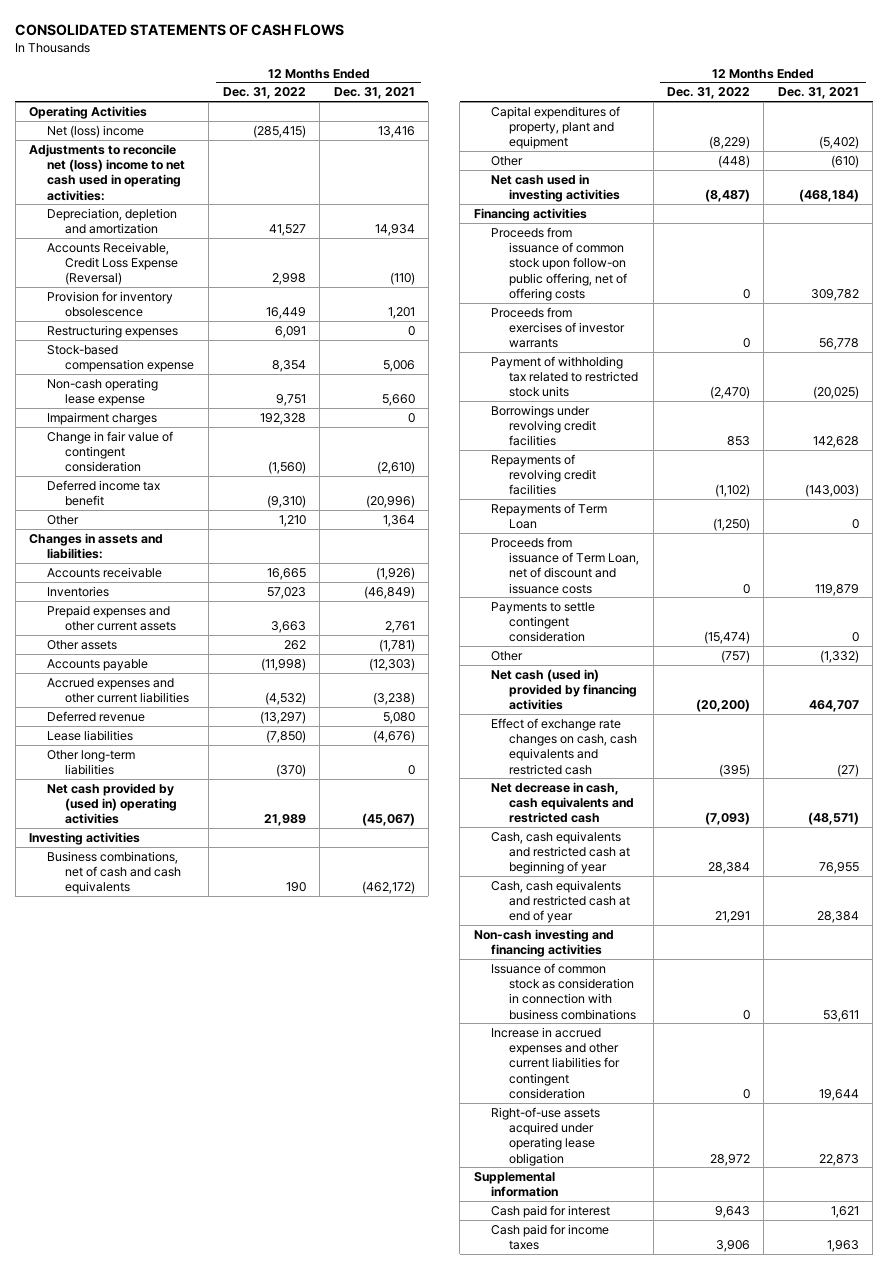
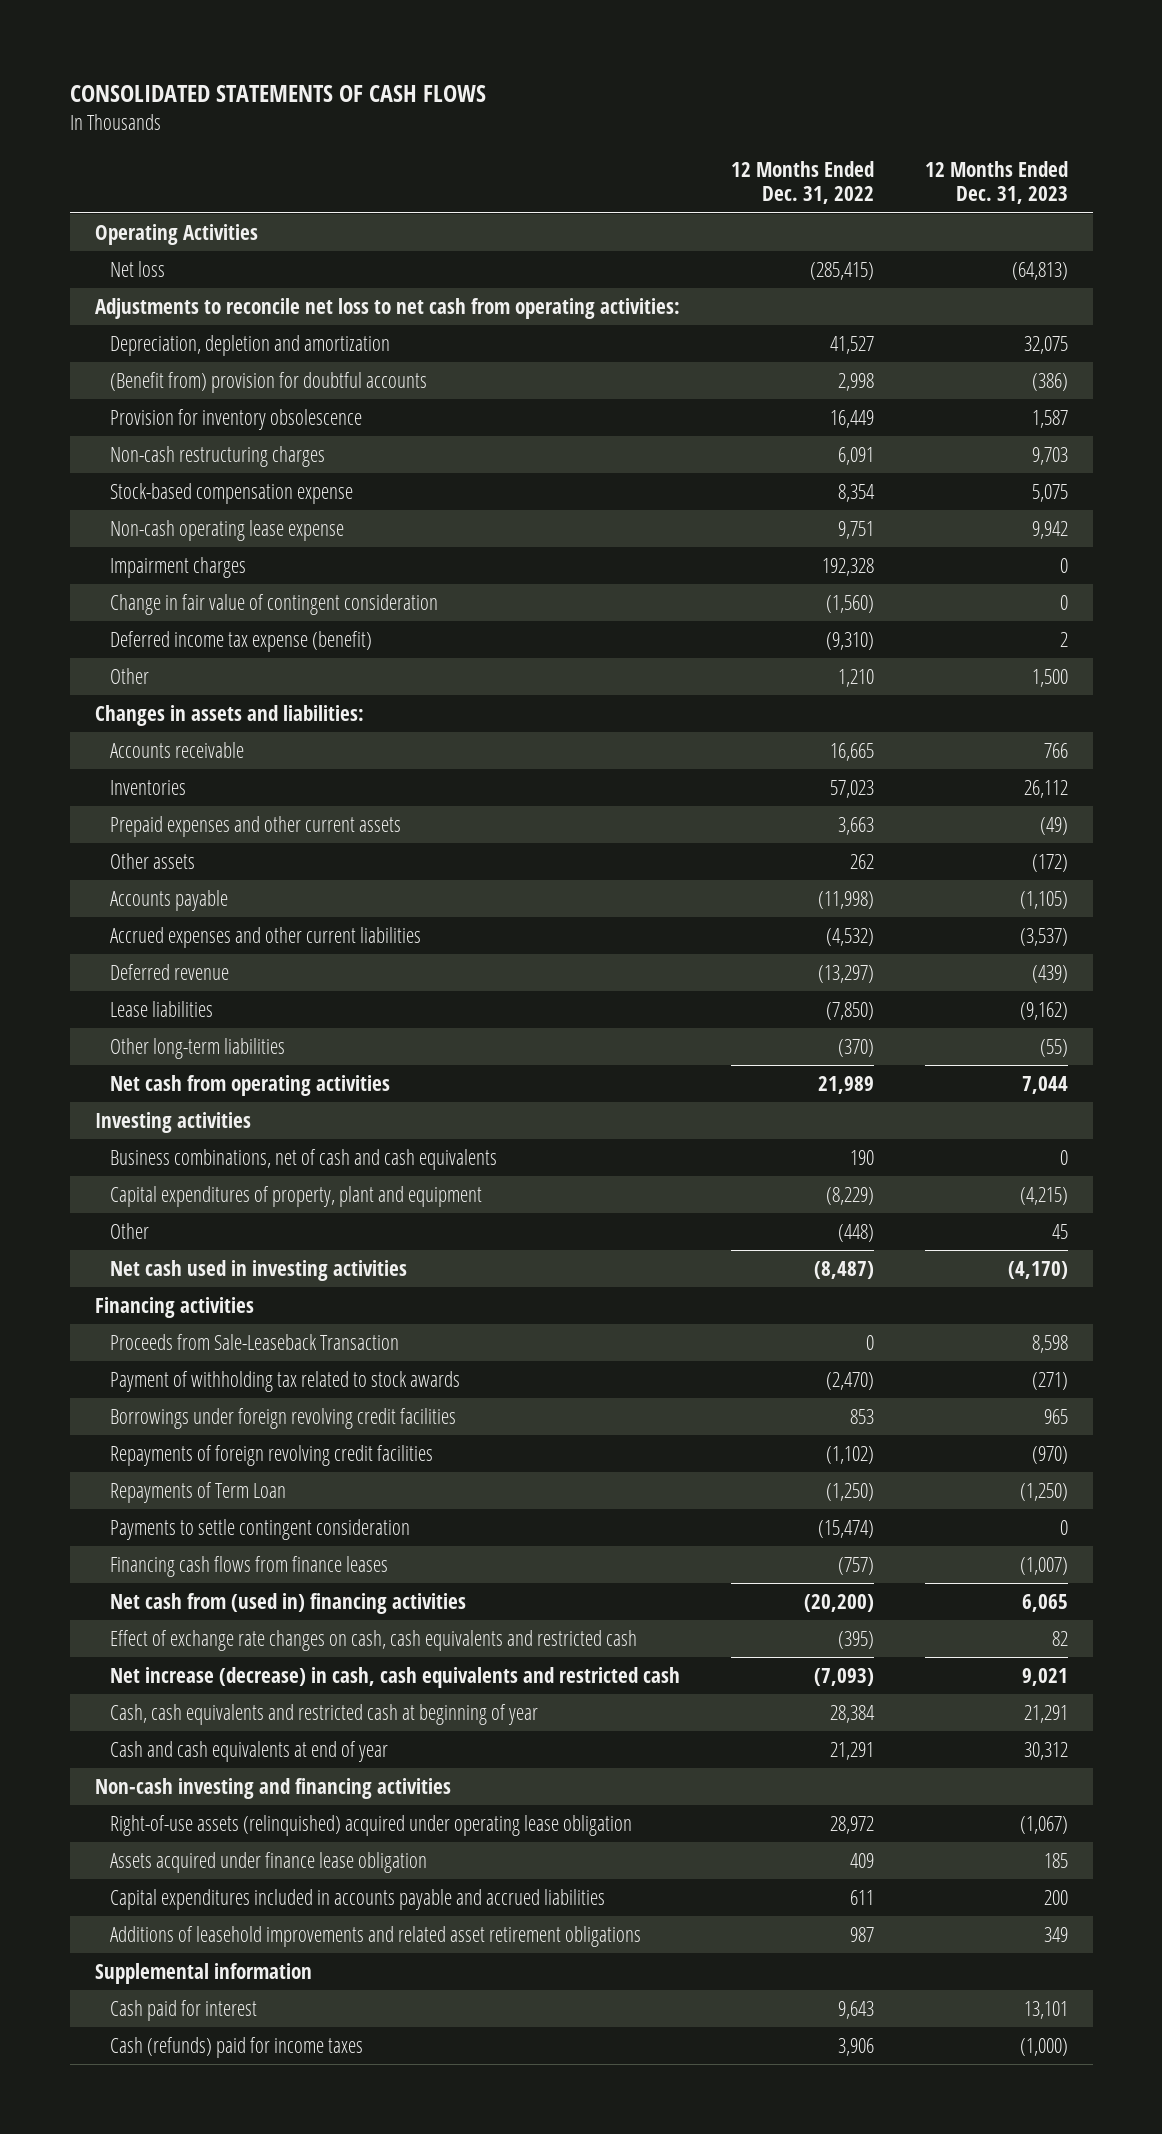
- | 12 Months Ended Dec. 31, 2022 | 12 Months Ended Dec. 31, 2021
+ | 12 Months Ended Dec. 31, 2022 | 12 Months Ended Dec. 31, 2023
- Net (loss) income | (285,415) | 13,416
- Adjustments to reconcile net (loss) income to net cash used in operating activities:
+ Net loss | (285,415) | (64,813)
+ Adjustments to reconcile net loss to net cash from operating activities:
- Accounts Receivable, Credit Loss Expense (Reversal) | 2,998 | (110)
+ (Benefit from) provision for doubtful accounts | 2,998 | (386)
- Restructuring expenses | 6,091 | 0
+ Non-cash restructuring charges | 6,091 | 9,703
- Deferred income tax benefit | (9,310) | (20,996)
+ Deferred income tax expense (benefit) | (9,310) | 2
- Net cash provided by (used in) operating activities | 21,989 | (45,067)
+ Net cash from operating activities | 21,989 | 7,044
- Proceeds from issuance of common stock upon follow-on public offering, net of offering costs | 0 | 309,782
- Proceeds from exercises of investor warrants | 0 | 56,778
- Payment of withholding tax related to restricted stock units | (2,470) | (20,025)
- Borrowings under revolving credit facilities | 853 | 142,628
- Repayments of revolving credit facilities | (1,102) | (143,003)
+ Proceeds from Sale-Leaseback Transaction | 0 | 8,598
+ Payment of withholding tax related to stock awards | (2,470) | (271)
+ Borrowings under foreign revolving credit facilities | 853 | 965
+ Repayments of foreign revolving credit facilities | (1,102) | (970)
- Proceeds from issuance of Term Loan, net of discount and issuance costs | 0 | 119,879
- Other | (757) | (1,332)
- Net cash (used in) provided by financing activities | (20,200) | 464,707
+ Financing cash flows from finance leases | (757) | (1,007)
+ Net cash from (used in) financing activities | (20,200) | 6,065
- Net decrease in cash, cash equivalents and restricted cash | (7,093) | (48,571)
+ Net increase (decrease) in cash, cash equivalents and restricted cash | (7,093) | 9,021
- Cash, cash equivalents and restricted cash at end of year | 21,291 | 28,384
+ Cash and cash equivalents at end of year | 21,291 | 30,312
- Issuance of common stock as consideration in connection with business combinations | 0 | 53,611
- Increase in accrued expenses and other current liabilities for contingent consideration | 0 | 19,644
- Right-of-use assets acquired under operating lease obligation | 28,972 | 22,873
+ Right-of-use assets (relinquished) acquired under operating lease obligation | 28,972 | (1,067)
+ Assets acquired under finance lease obligation | 409 | 185
+ Capital expenditures included in accounts payable and accrued liabilities | 611 | 200
+ Additions of leasehold improvements and related asset retirement obligations | 987 | 349
- Cash paid for income taxes | 3,906 | 1,963
+ Cash (refunds) paid for income taxes | 3,906 | (1,000)

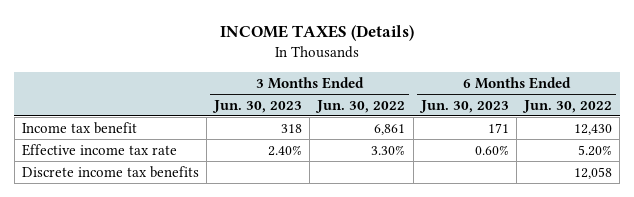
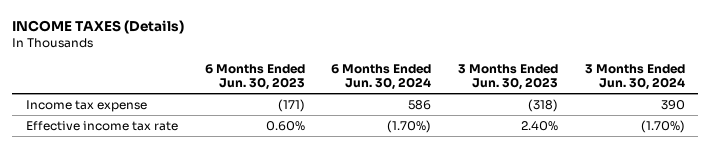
- | 3 Months Ended Jun. 30, 2023 | 3 Months Ended Jun. 30, 2022 | 6 Months Ended Jun. 30, 2023 | 6 Months Ended Jun. 30, 2022
+ | 6 Months Ended Jun. 30, 2023 | 6 Months Ended Jun. 30, 2024 | 3 Months Ended Jun. 30, 2023 | 3 Months Ended Jun. 30, 2024
- Income tax benefit | 318 | 6,861 | 171 | 12,430
+ Income tax expense | (171) | 586 | (318) | 390
- Discrete income tax benefits | | | | 12,058

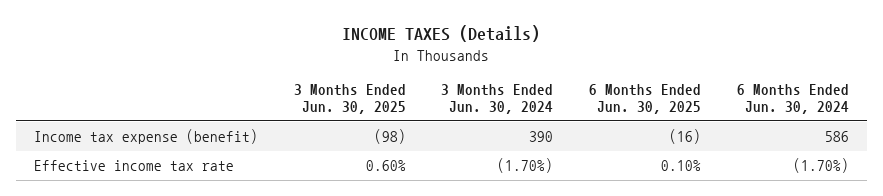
- | 6 Months Ended Jun. 30, 2023 | 6 Months Ended Jun. 30, 2024 | 3 Months Ended Jun. 30, 2023 | 3 Months Ended Jun. 30, 2024
+ | 3 Months Ended Jun. 30, 2025 | 3 Months Ended Jun. 30, 2024 | 6 Months Ended Jun. 30, 2025 | 6 Months Ended Jun. 30, 2024
- Income tax expense | (171) | 586 | (318) | 390
+ Income tax expense (benefit) | (98) | 390 | (16) | 586

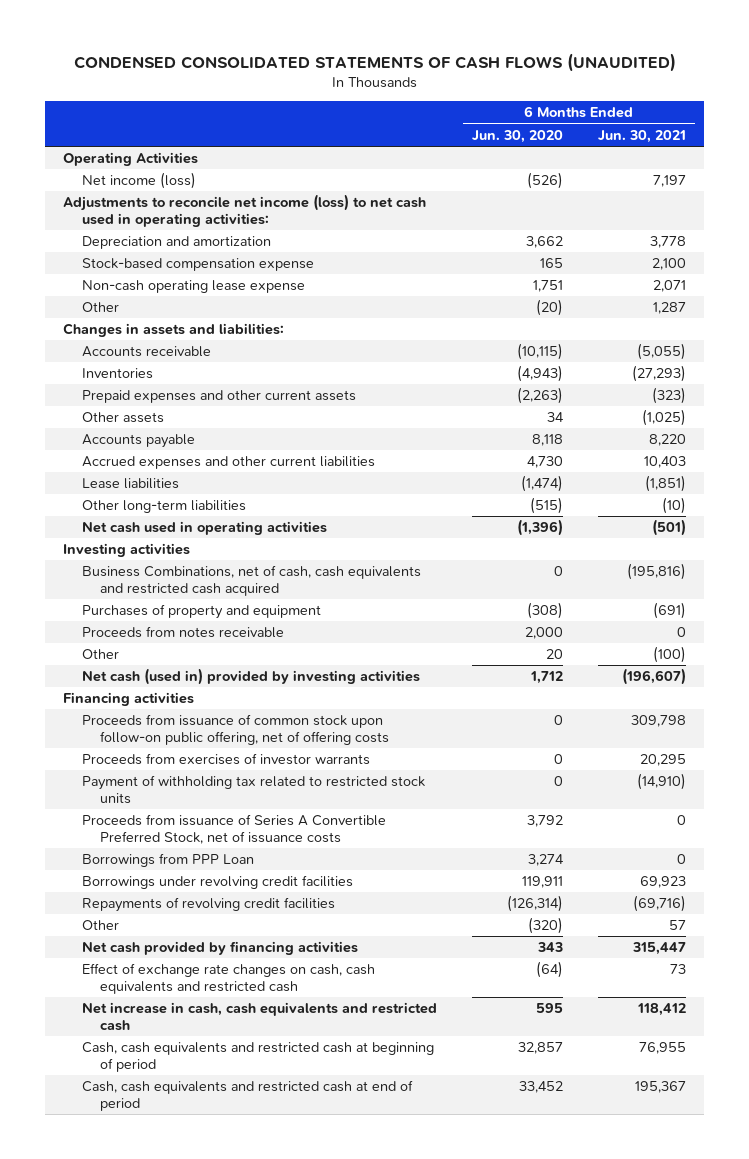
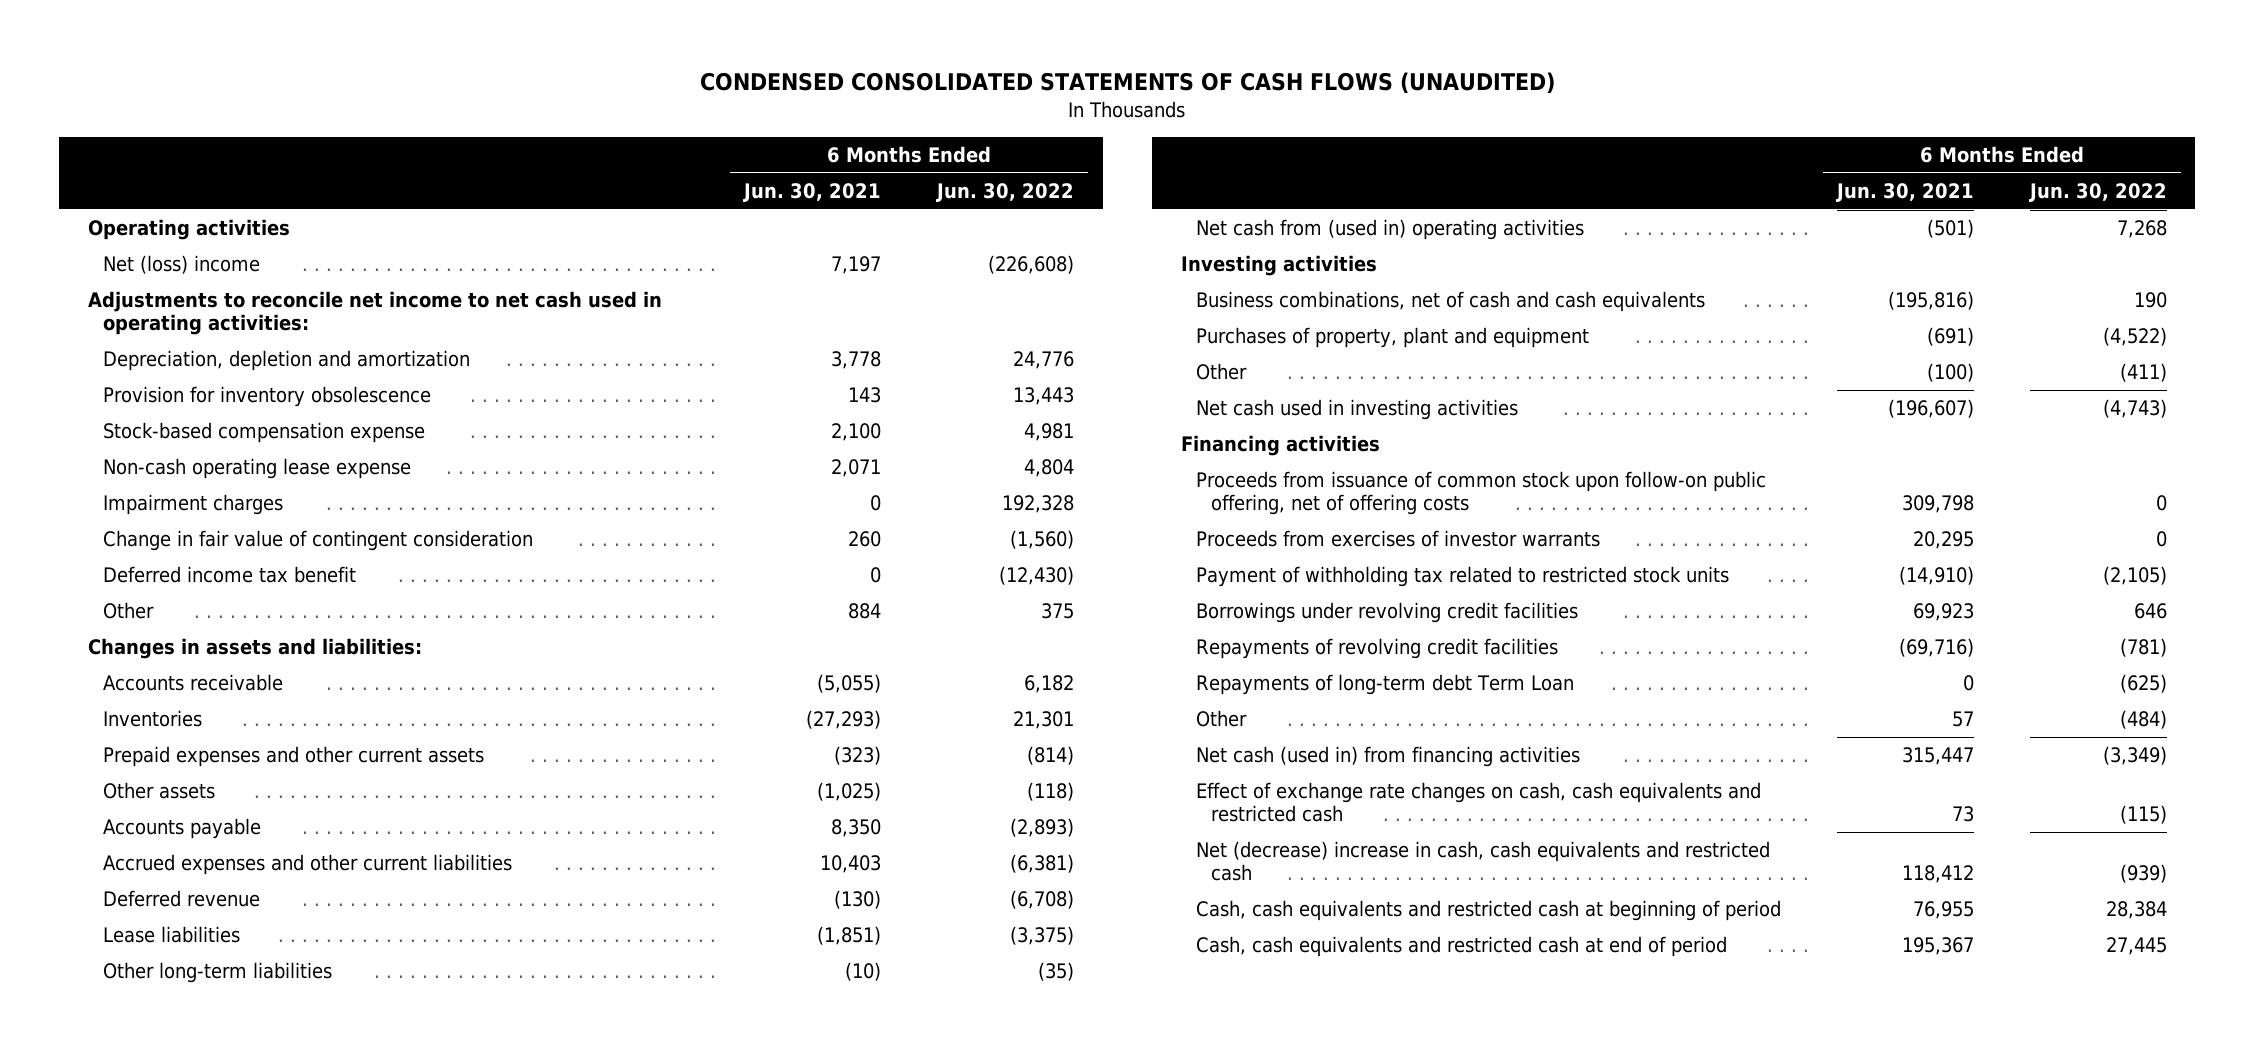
- | 6 Months Ended Jun. 30, 2020 | 6 Months Ended Jun. 30, 2021
+ | 6 Months Ended Jun. 30, 2021 | 6 Months Ended Jun. 30, 2022
- Operating Activities
- Net income (loss) | (526) | 7,197
- Adjustments to reconcile net income (loss) to net cash used in operating activities:
- Depreciation and amortization | 3,662 | 3,778
+ Operating activities
+ Net (loss) income | 7,197 | (226,608)
+ Adjustments to reconcile net income to net cash used in operating activities:
+ Depreciation, depletion and amortization | 3,778 | 24,776
+ Provision for inventory obsolescence | 143 | 13,443
- Other | (20) | 1,287
+ Impairment charges | 0 | 192,328
+ Change in fair value of contingent consideration | 260 | (1,560)
+ Deferred income tax benefit | 0 | (12,430)
+ Other | 884 | 375
- Accounts payable | 8,118 | 8,220
+ Accounts payable | 8,350 | (2,893)
+ Deferred revenue | (130) | (6,708)
- Net cash used in operating activities | (1,396) | (501)
+ Net cash from (used in) operating activities | (501) | 7,268
- Business Combinations, net of cash, cash equivalents and restricted cash acquired | 0 | (195,816)
- Purchases of property and equipment | (308) | (691)
- Proceeds from notes receivable | 2,000 | 0
+ Business combinations, net of cash and cash equivalents | (195,816) | 190
+ Purchases of property, plant and equipment | (691) | (4,522)
- Net cash (used in) provided by investing activities | 1,712 | (196,607)
+ Net cash used in investing activities | (196,607) | (4,743)
- Proceeds from issuance of Series A Convertible Preferred Stock, net of issuance costs | 3,792 | 0
- Borrowings from PPP Loan | 3,274 | 0
+ Repayments of long-term debt Term Loan | 0 | (625)
- Net cash provided by financing activities | 343 | 315,447
+ Net cash (used in) from financing activities | 315,447 | (3,349)
- Net increase in cash, cash equivalents and restricted cash | 595 | 118,412
+ Net (decrease) increase in cash, cash equivalents and restricted cash | 118,412 | (939)

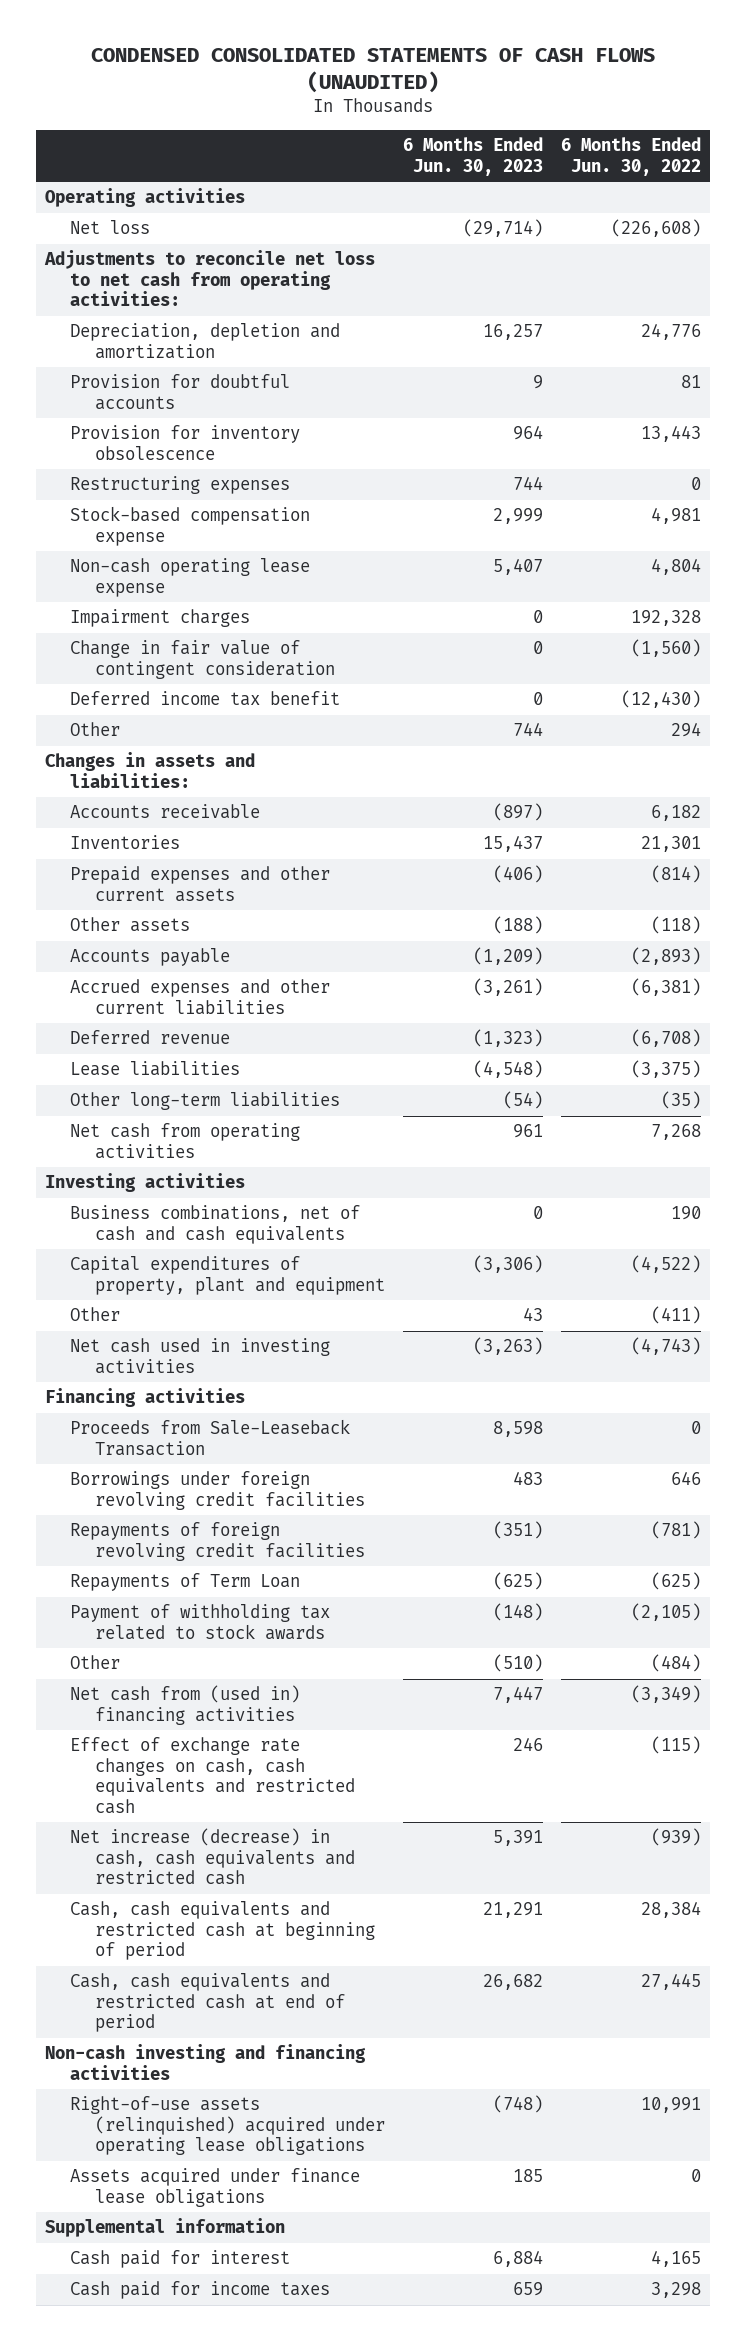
- | 6 Months Ended Jun. 30, 2021 | 6 Months Ended Jun. 30, 2022
+ | 6 Months Ended Jun. 30, 2023 | 6 Months Ended Jun. 30, 2022
- Net (loss) income | 7,197 | (226,608)
- Adjustments to reconcile net income to net cash used in operating activities:
+ Net loss | (29,714) | (226,608)
+ Adjustments to reconcile net loss to net cash from operating activities:
+ Provision for doubtful accounts | 9 | 81
+ Restructuring expenses | 744 | 0
- Other | 884 | 375
+ Other | 744 | 294
- Net cash from (used in) operating activities | (501) | 7,268
+ Net cash from operating activities | 961 | 7,268
- Purchases of property, plant and equipment | (691) | (4,522)
+ Capital expenditures of property, plant and equipment | (3,306) | (4,522)
- Proceeds from issuance of common stock upon follow-on public offering, net of offering costs | 309,798 | 0
- Proceeds from exercises of investor warrants | 20,295 | 0
- Payment of withholding tax related to restricted stock units | (14,910) | (2,105)
- Borrowings under revolving credit facilities | 69,923 | 646
- Repayments of revolving credit facilities | (69,716) | (781)
- Repayments of long-term debt Term Loan | 0 | (625)
+ Proceeds from Sale-Leaseback Transaction | 8,598 | 0
+ Borrowings under foreign revolving credit facilities | 483 | 646
+ Repayments of foreign revolving credit facilities | (351) | (781)
+ Repayments of Term Loan | (625) | (625)
+ Payment of withholding tax related to stock awards | (148) | (2,105)
- Net cash (used in) from financing activities | 315,447 | (3,349)
+ Net cash from (used in) financing activities | 7,447 | (3,349)
- Net (decrease) increase in cash, cash equivalents and restricted cash | 118,412 | (939)
+ Net increase (decrease) in cash, cash equivalents and restricted cash | 5,391 | (939)
+ Non-cash investing and financing activities
+ Right-of-use assets (relinquished) acquired under operating lease obligations | (748) | 10,991
+ Assets acquired under finance lease obligations | 185 | 0
+ Supplemental information
+ Cash paid for interest | 6,884 | 4,165
+ Cash paid for income taxes | 659 | 3,298

